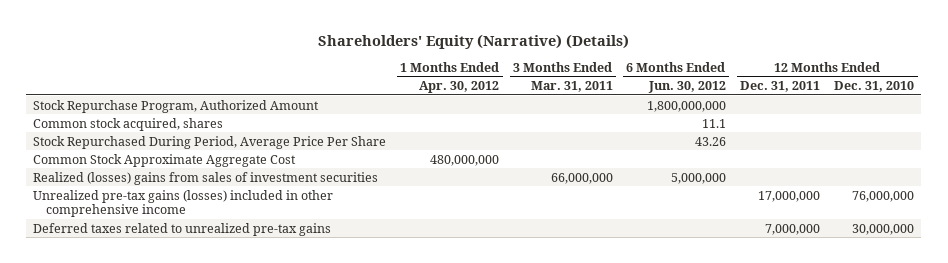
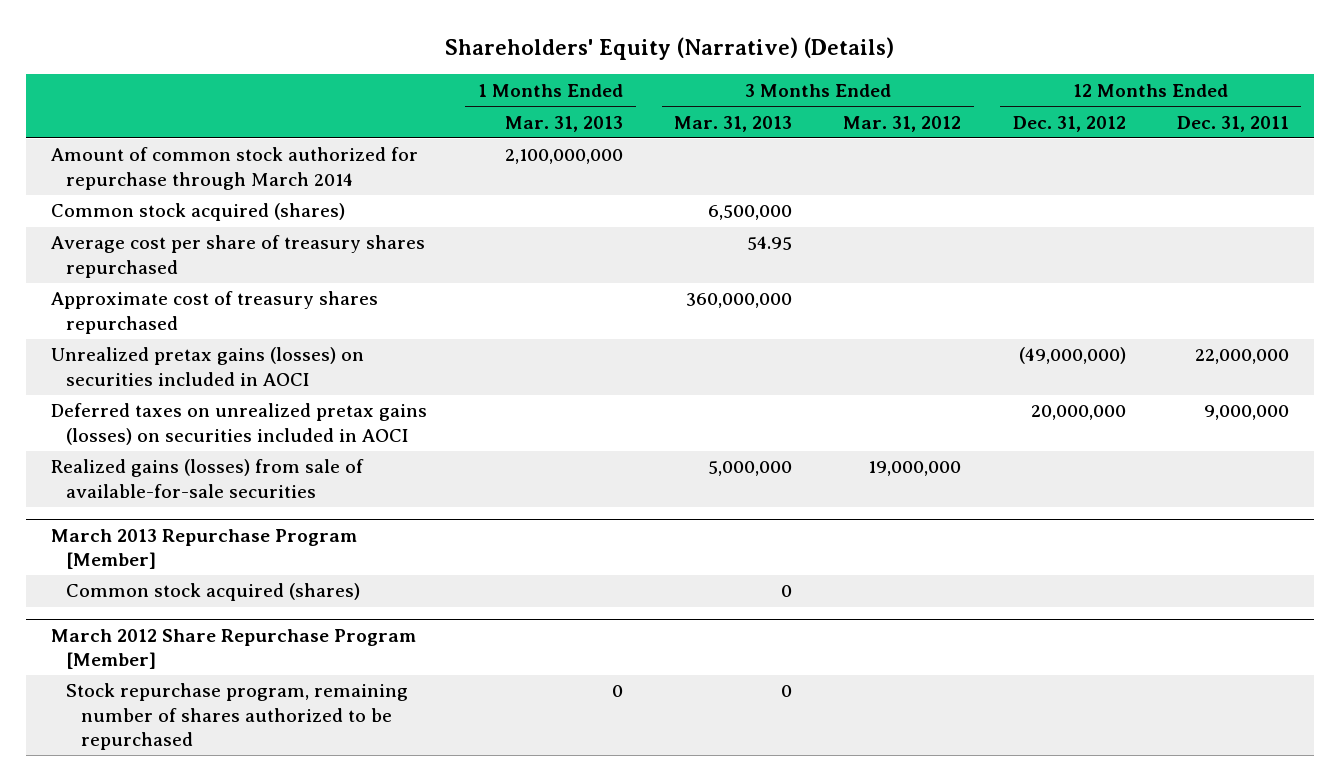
- | 1 Months Ended Apr. 30, 2012 | 3 Months Ended Mar. 31, 2011 | 6 Months Ended Jun. 30, 2012 | 12 Months Ended Dec. 31, 2011 | 12 Months Ended Dec. 31, 2010
+ | 1 Months Ended Mar. 31, 2013 | 3 Months Ended Mar. 31, 2013 | 3 Months Ended Mar. 31, 2012 | 12 Months Ended Dec. 31, 2012 | 12 Months Ended Dec. 31, 2011
- Stock Repurchase Program, Authorized Amount | | | 1,800,000,000 | |
- Common stock acquired, shares | | | 11.1 | |
- Stock Repurchased During Period, Average Price Per Share | | | 43.26 | |
- Common Stock Approximate Aggregate Cost | 480,000,000 | | | |
- Realized (losses) gains from sales of investment securities | | 66,000,000 | 5,000,000 | |
- Unrealized pre-tax gains (losses) included in other comprehensive income | | | | 17,000,000 | 76,000,000
- Deferred taxes related to unrealized pre-tax gains | | | | 7,000,000 | 30,000,000
+ Amount of common stock authorized for repurchase through March 2014 | 2,100,000,000 | | | |
+ Common stock acquired (shares) | | 6,500,000 | | |
+ Average cost per share of treasury shares repurchased | | 54.95 | | |
+ Approximate cost of treasury shares repurchased | | 360,000,000 | | |
+ Unrealized pretax gains (losses) on securities included in AOCI | | | | (49,000,000) | 22,000,000
+ Deferred taxes on unrealized pretax gains (losses) on securities included in AOCI | | | | 20,000,000 | 9,000,000
+ Realized gains (losses) from sale of available-for-sale securities | | 5,000,000 | 19,000,000 | |
+ March 2013 Repurchase Program [Member]
+ Common stock acquired (shares) | | 0 | | |
+ March 2012 Share Repurchase Program [Member]
+ Stock repurchase program, remaining number of shares authorized to be repurchased | 0 | 0 | | |

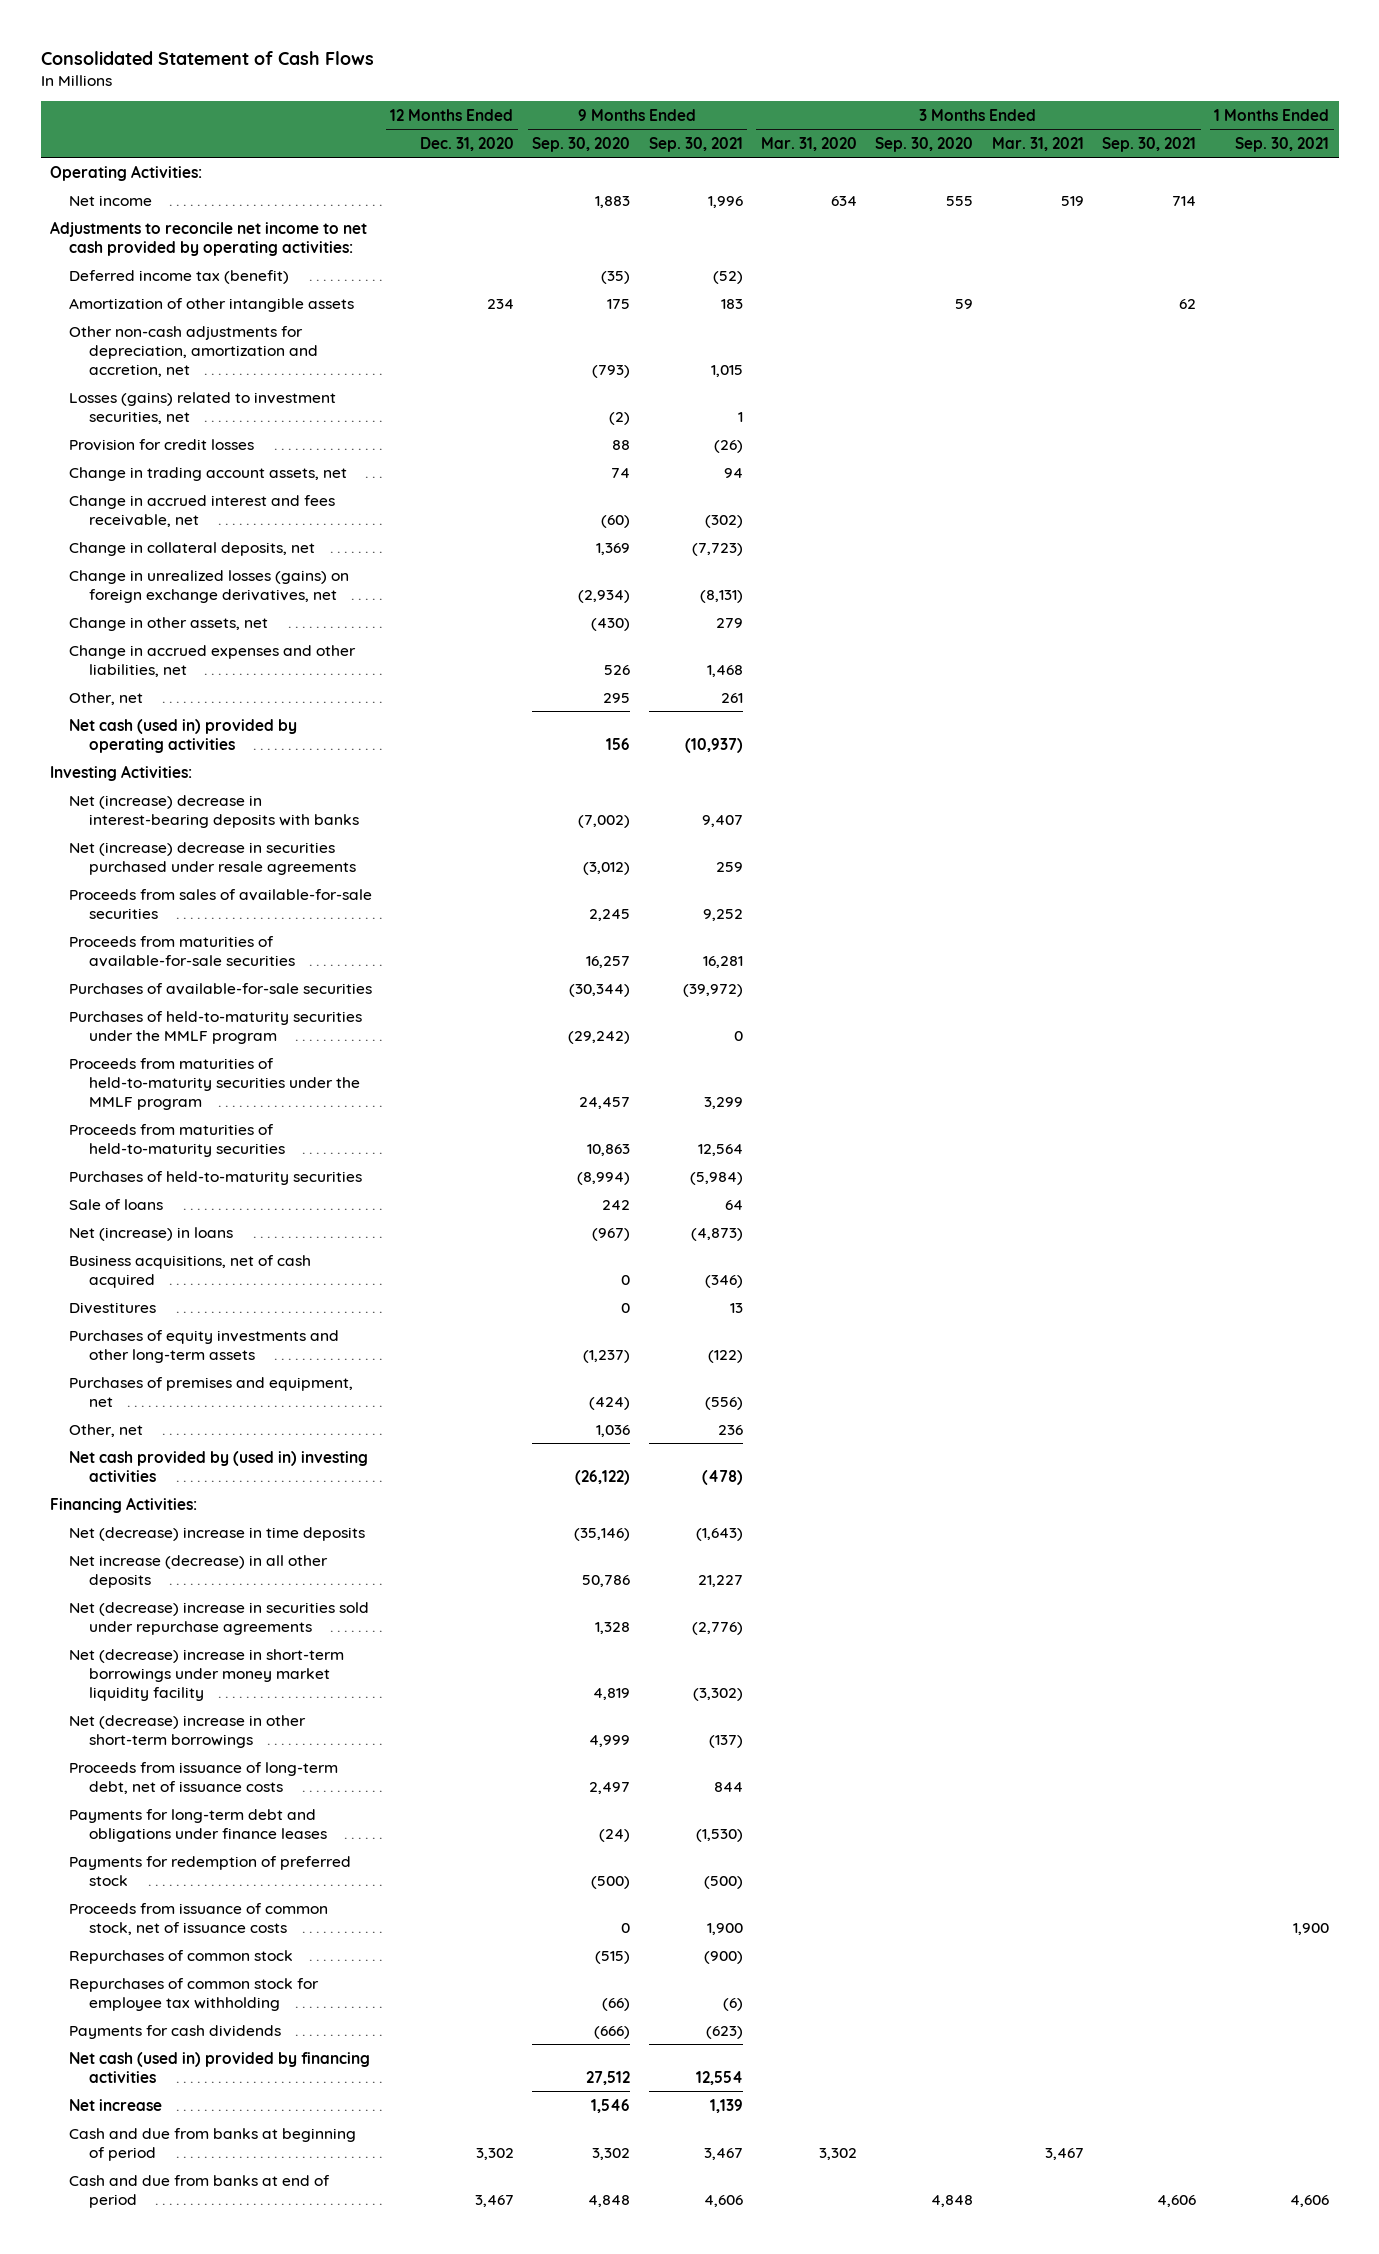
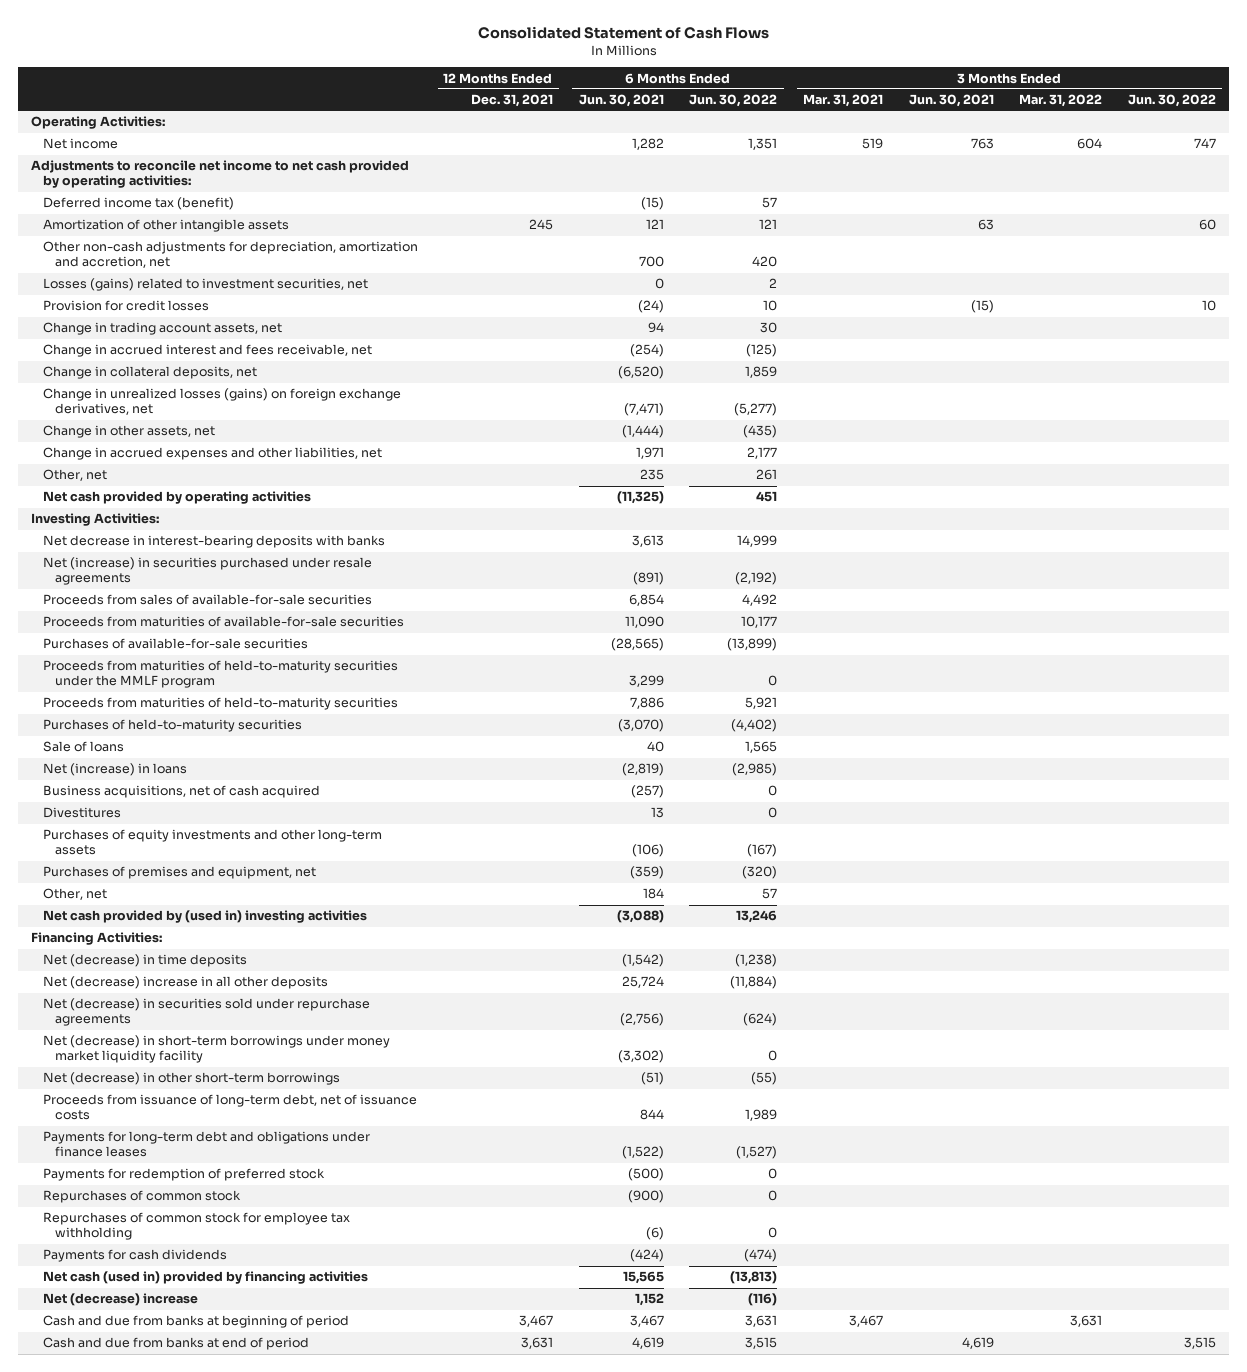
- | 12 Months Ended Dec. 31, 2020 | 9 Months Ended Sep. 30, 2020 | 9 Months Ended Sep. 30, 2021 | 3 Months Ended Mar. 31, 2020 | 3 Months Ended Sep. 30, 2020 | 3 Months Ended Mar. 31, 2021 | 3 Months Ended Sep. 30, 2021 | 1 Months Ended Sep. 30, 2021
+ | 12 Months Ended Dec. 31, 2021 | 6 Months Ended Jun. 30, 2021 | 6 Months Ended Jun. 30, 2022 | 3 Months Ended Mar. 31, 2021 | 3 Months Ended Jun. 30, 2021 | 3 Months Ended Mar. 31, 2022 | 3 Months Ended Jun. 30, 2022
- Net cash (used in) provided by operating activities | | 156 | (10,937) | | | | |
+ Net cash provided by operating activities | | (11,325) | 451 | | | |
- Net (increase) decrease in interest-bearing deposits with banks | | (7,002) | 9,407 | | | | |
- Net (increase) decrease in securities purchased under resale agreements | | (3,012) | 259 | | | | |
+ Net decrease in interest-bearing deposits with banks | | 3,613 | 14,999 | | | |
+ Net (increase) in securities purchased under resale agreements | | (891) | (2,192) | | | |
- Purchases of held-to-maturity securities under the MMLF program | | (29,242) | 0 | | | | |
- Net (decrease) increase in time deposits | | (35,146) | (1,643) | | | | |
- Net increase (decrease) in all other deposits | | 50,786 | 21,227 | | | | |
- Net (decrease) increase in securities sold under repurchase agreements | | 1,328 | (2,776) | | | | |
- Net (decrease) increase in short-term borrowings under money market liquidity facility | | 4,819 | (3,302) | | | | |
- Net (decrease) increase in other short-term borrowings | | 4,999 | (137) | | | | |
+ Net (decrease) in time deposits | | (1,542) | (1,238) | | | |
+ Net (decrease) increase in all other deposits | | 25,724 | (11,884) | | | |
+ Net (decrease) in securities sold under repurchase agreements | | (2,756) | (624) | | | |
+ Net (decrease) in short-term borrowings under money market liquidity facility | | (3,302) | 0 | | | |
+ Net (decrease) in other short-term borrowings | | (51) | (55) | | | |
- Proceeds from issuance of common stock, net of issuance costs | | 0 | 1,900 | | | | | 1,900
- Net increase | | 1,546 | 1,139 | | | | |
+ Net (decrease) increase | | 1,152 | (116) | | | |

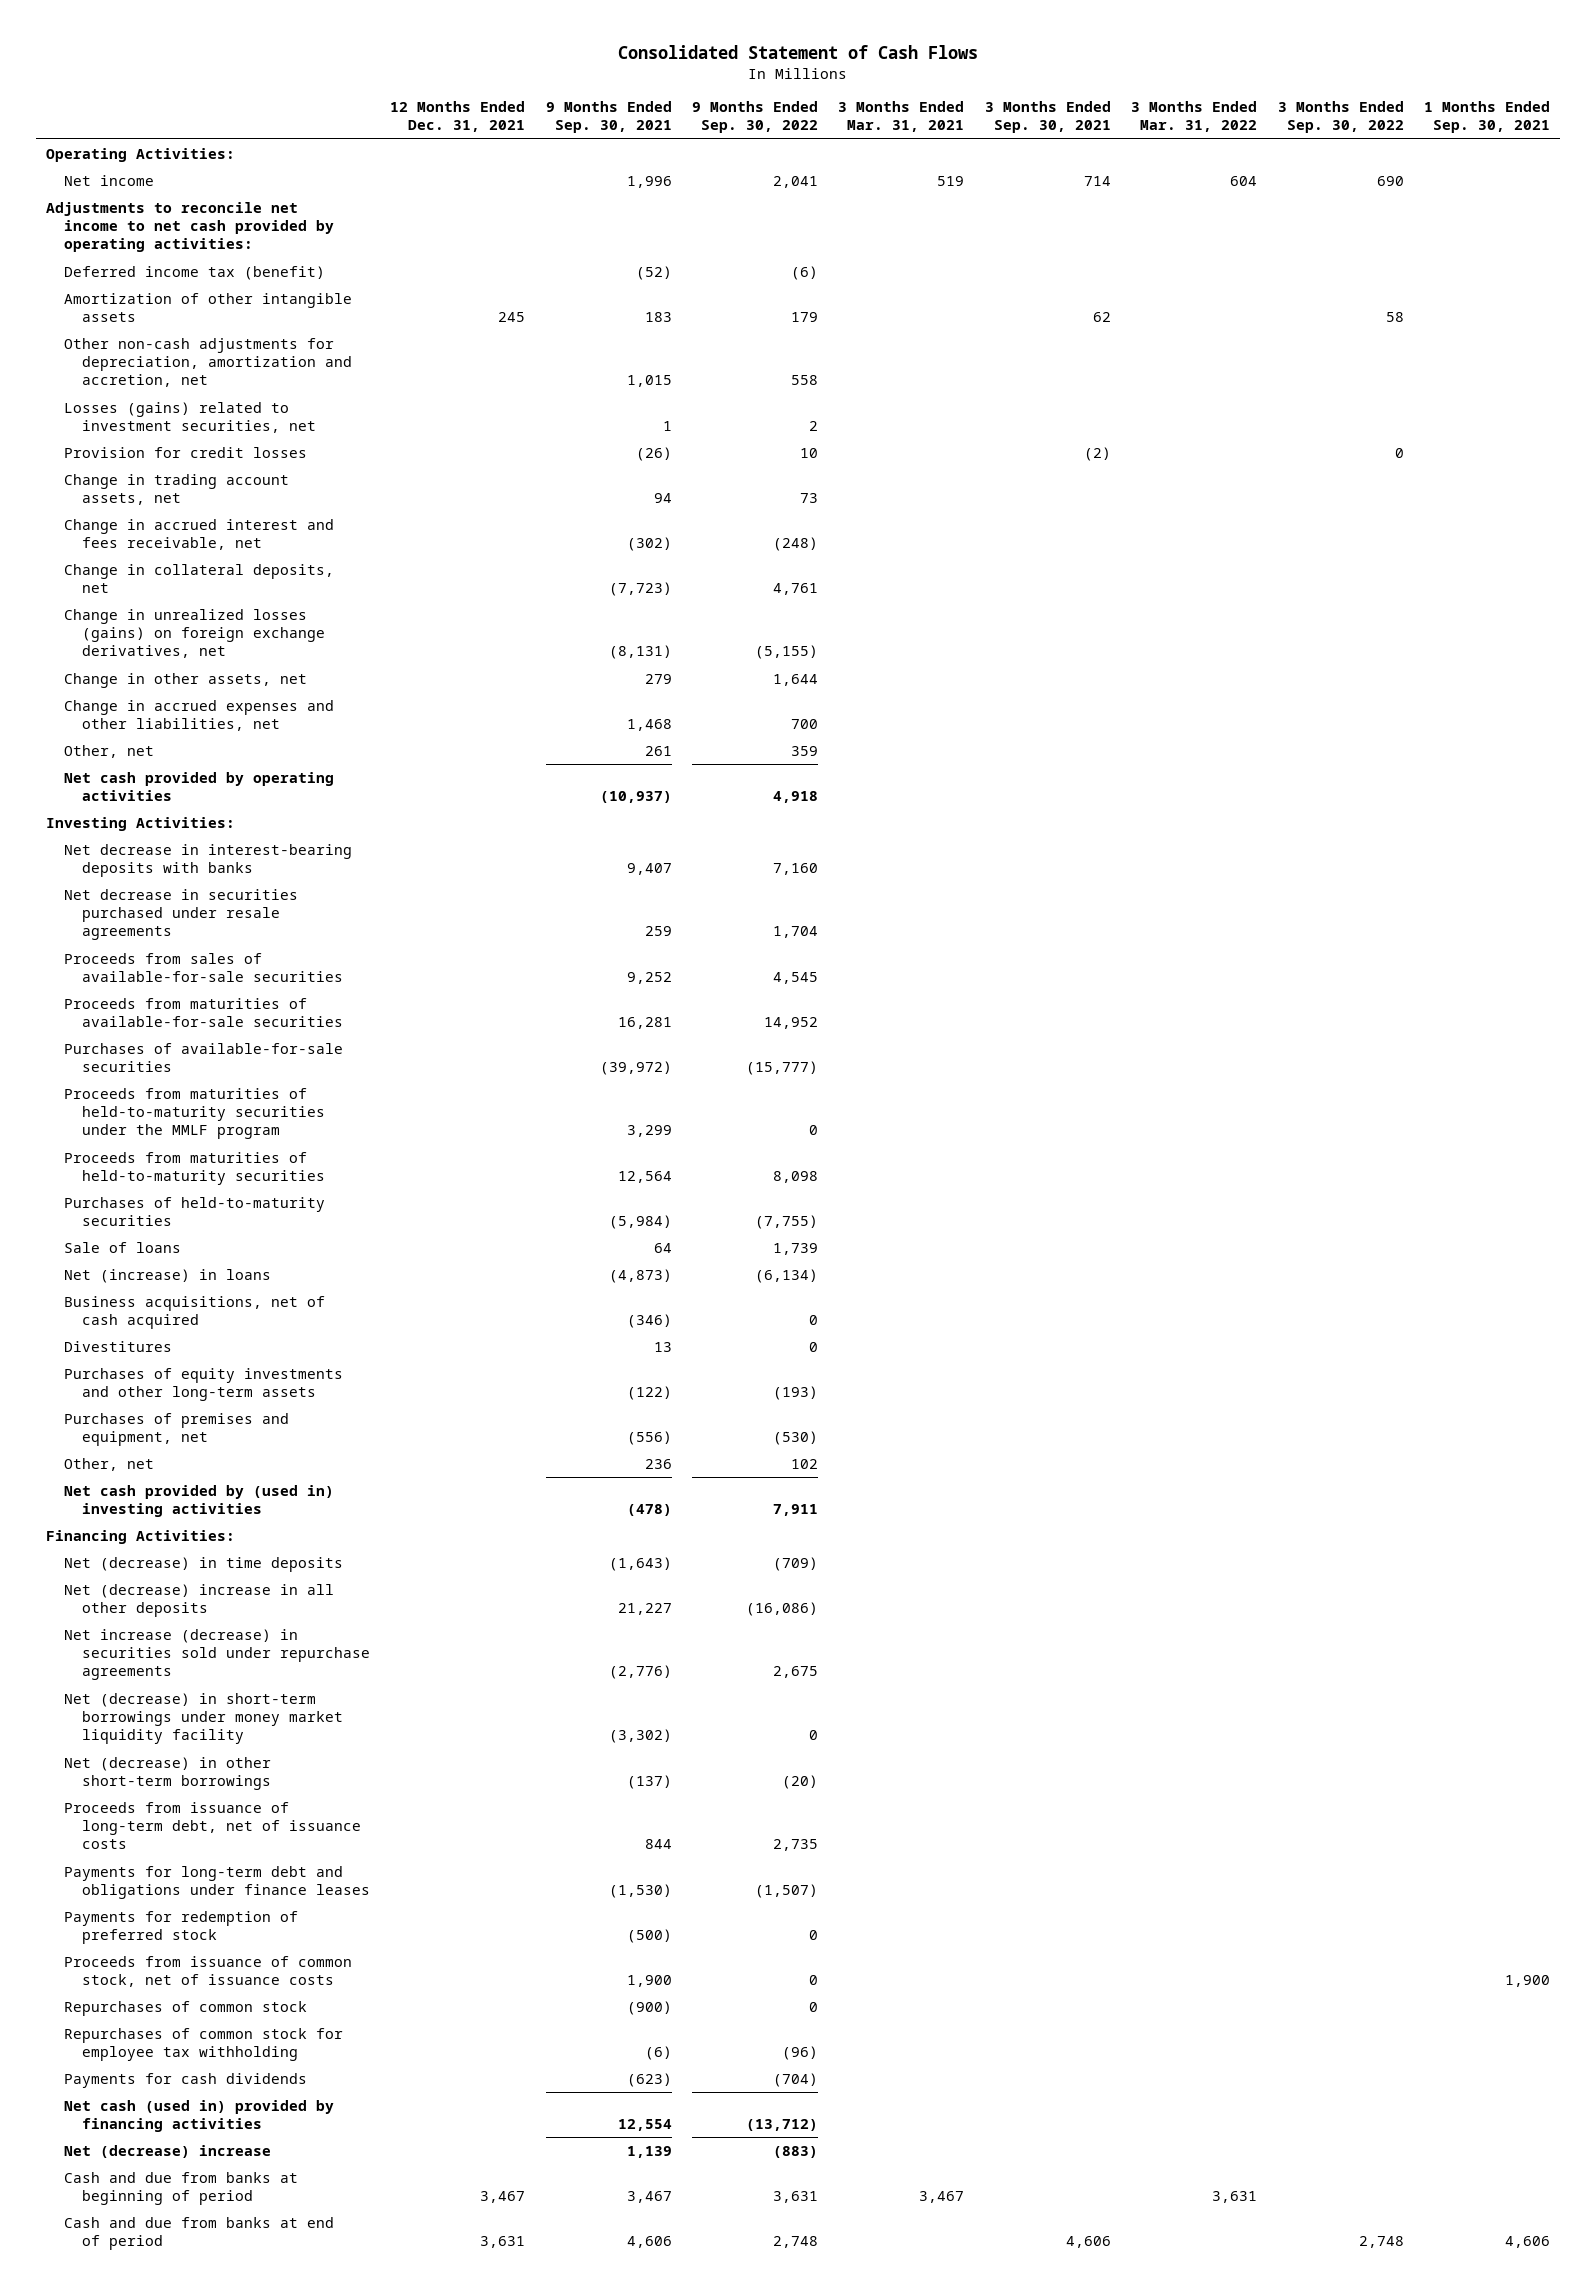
- | 12 Months Ended Dec. 31, 2021 | 6 Months Ended Jun. 30, 2021 | 6 Months Ended Jun. 30, 2022 | 3 Months Ended Mar. 31, 2021 | 3 Months Ended Jun. 30, 2021 | 3 Months Ended Mar. 31, 2022 | 3 Months Ended Jun. 30, 2022
+ | 12 Months Ended Dec. 31, 2021 | 9 Months Ended Sep. 30, 2021 | 9 Months Ended Sep. 30, 2022 | 3 Months Ended Mar. 31, 2021 | 3 Months Ended Sep. 30, 2021 | 3 Months Ended Mar. 31, 2022 | 3 Months Ended Sep. 30, 2022 | 1 Months Ended Sep. 30, 2021
- Net (increase) in securities purchased under resale agreements | | (891) | (2,192) | | | |
+ Net decrease in securities purchased under resale agreements | | 259 | 1,704 | | | | |
- Net (decrease) in securities sold under repurchase agreements | | (2,756) | (624) | | | |
+ Net increase (decrease) in securities sold under repurchase agreements | | (2,776) | 2,675 | | | | |
+ Proceeds from issuance of common stock, net of issuance costs | | 1,900 | 0 | | | | | 1,900

